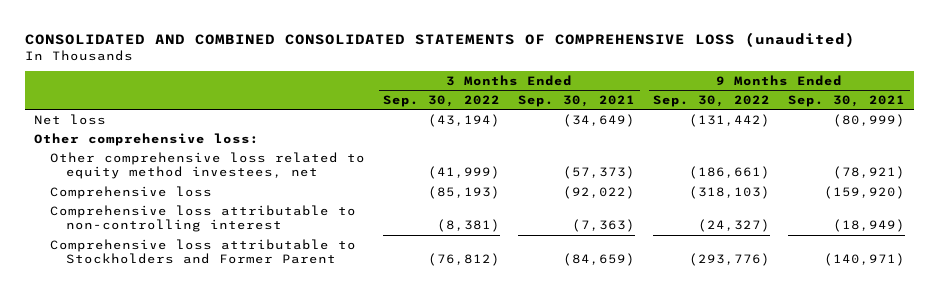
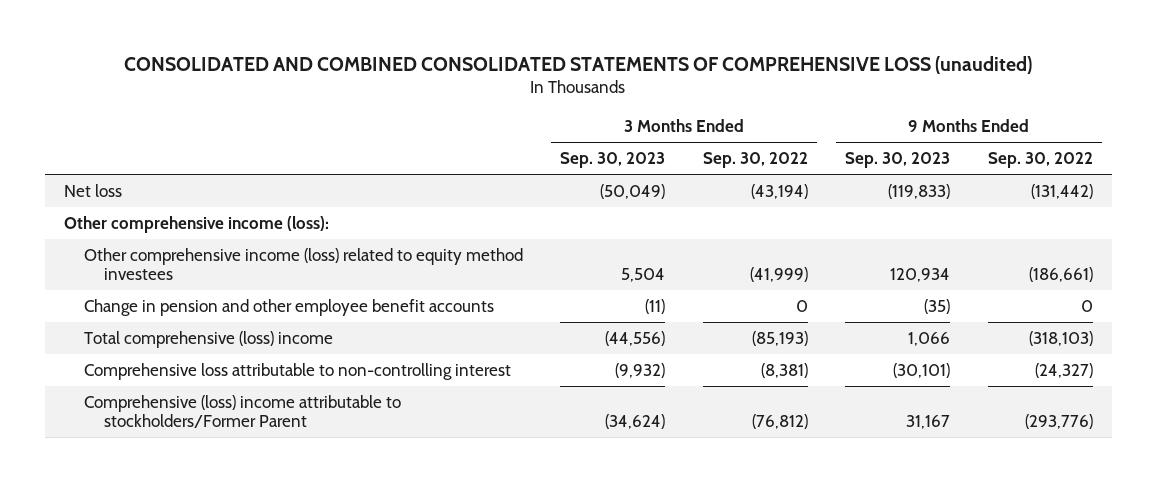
- | 3 Months Ended Sep. 30, 2022 | 3 Months Ended Sep. 30, 2021 | 9 Months Ended Sep. 30, 2022 | 9 Months Ended Sep. 30, 2021
+ | 3 Months Ended Sep. 30, 2023 | 3 Months Ended Sep. 30, 2022 | 9 Months Ended Sep. 30, 2023 | 9 Months Ended Sep. 30, 2022
- Other comprehensive loss:
- Other comprehensive loss related to equity method investees, net | (41,999) | (57,373) | (186,661) | (78,921)
- Comprehensive loss | (85,193) | (92,022) | (318,103) | (159,920)
+ Other comprehensive income (loss):
+ Other comprehensive income (loss) related to equity method investees | 5,504 | (41,999) | 120,934 | (186,661)
+ Change in pension and other employee benefit accounts | (11) | 0 | (35) | 0
+ Total comprehensive (loss) income | (44,556) | (85,193) | 1,066 | (318,103)
- Comprehensive loss attributable to Stockholders and Former Parent | (76,812) | (84,659) | (293,776) | (140,971)
+ Comprehensive (loss) income attributable to stockholders/Former Parent | (34,624) | (76,812) | 31,167 | (293,776)

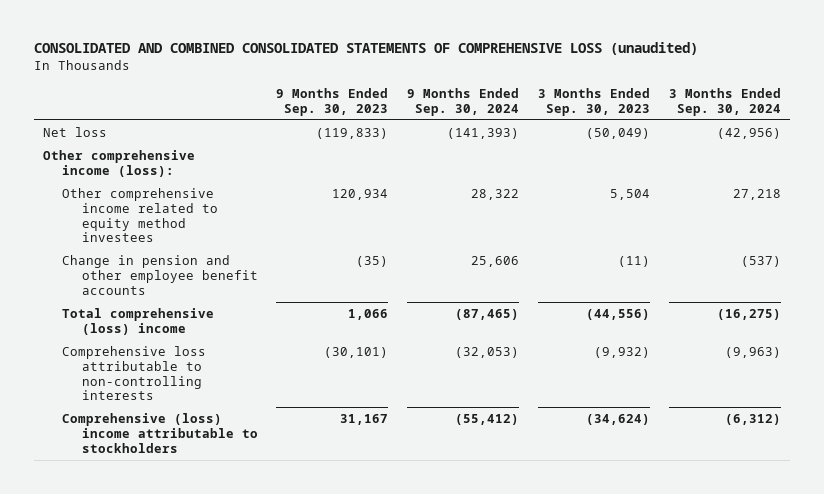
- | 3 Months Ended Sep. 30, 2023 | 3 Months Ended Sep. 30, 2022 | 9 Months Ended Sep. 30, 2023 | 9 Months Ended Sep. 30, 2022
+ | 9 Months Ended Sep. 30, 2023 | 9 Months Ended Sep. 30, 2024 | 3 Months Ended Sep. 30, 2023 | 3 Months Ended Sep. 30, 2024
- Other comprehensive income (loss) related to equity method investees | 5,504 | (41,999) | 120,934 | (186,661)
+ Other comprehensive income related to equity method investees | 120,934 | 28,322 | 5,504 | 27,218
- Comprehensive loss attributable to non-controlling interest | (9,932) | (8,381) | (30,101) | (24,327)
- Comprehensive (loss) income attributable to stockholders/Former Parent | (34,624) | (76,812) | 31,167 | (293,776)
+ Comprehensive loss attributable to non-controlling interests | (30,101) | (32,053) | (9,932) | (9,963)
+ Comprehensive (loss) income attributable to stockholders | 31,167 | (55,412) | (34,624) | (6,312)

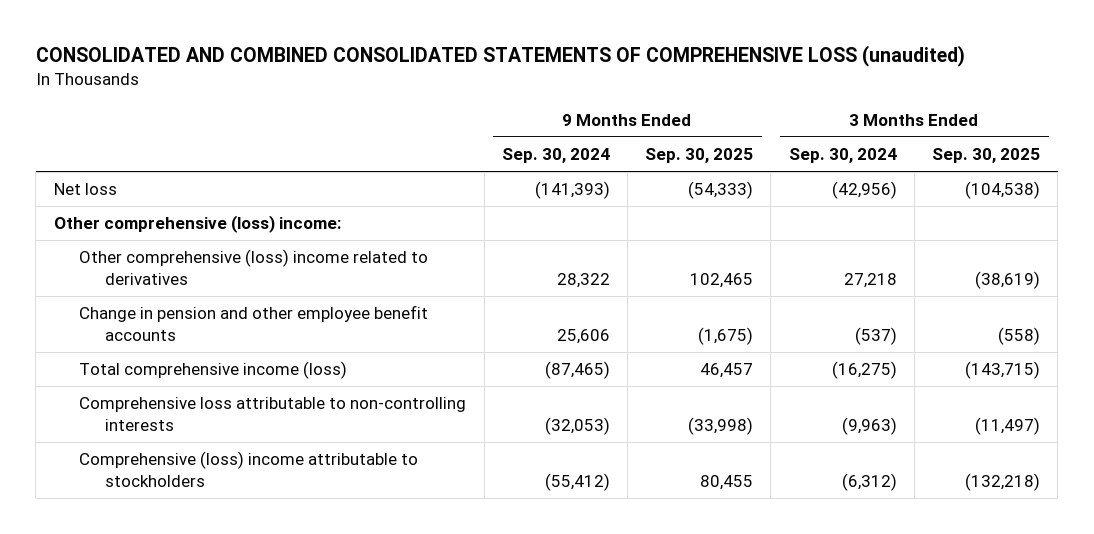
- | 9 Months Ended Sep. 30, 2023 | 9 Months Ended Sep. 30, 2024 | 3 Months Ended Sep. 30, 2023 | 3 Months Ended Sep. 30, 2024
+ | 9 Months Ended Sep. 30, 2024 | 9 Months Ended Sep. 30, 2025 | 3 Months Ended Sep. 30, 2024 | 3 Months Ended Sep. 30, 2025
- Other comprehensive income (loss):
- Other comprehensive income related to equity method investees | 120,934 | 28,322 | 5,504 | 27,218
+ Other comprehensive (loss) income:
+ Other comprehensive (loss) income related to derivatives | 28,322 | 102,465 | 27,218 | (38,619)
- Total comprehensive (loss) income | 1,066 | (87,465) | (44,556) | (16,275)
+ Total comprehensive income (loss) | (87,465) | 46,457 | (16,275) | (143,715)

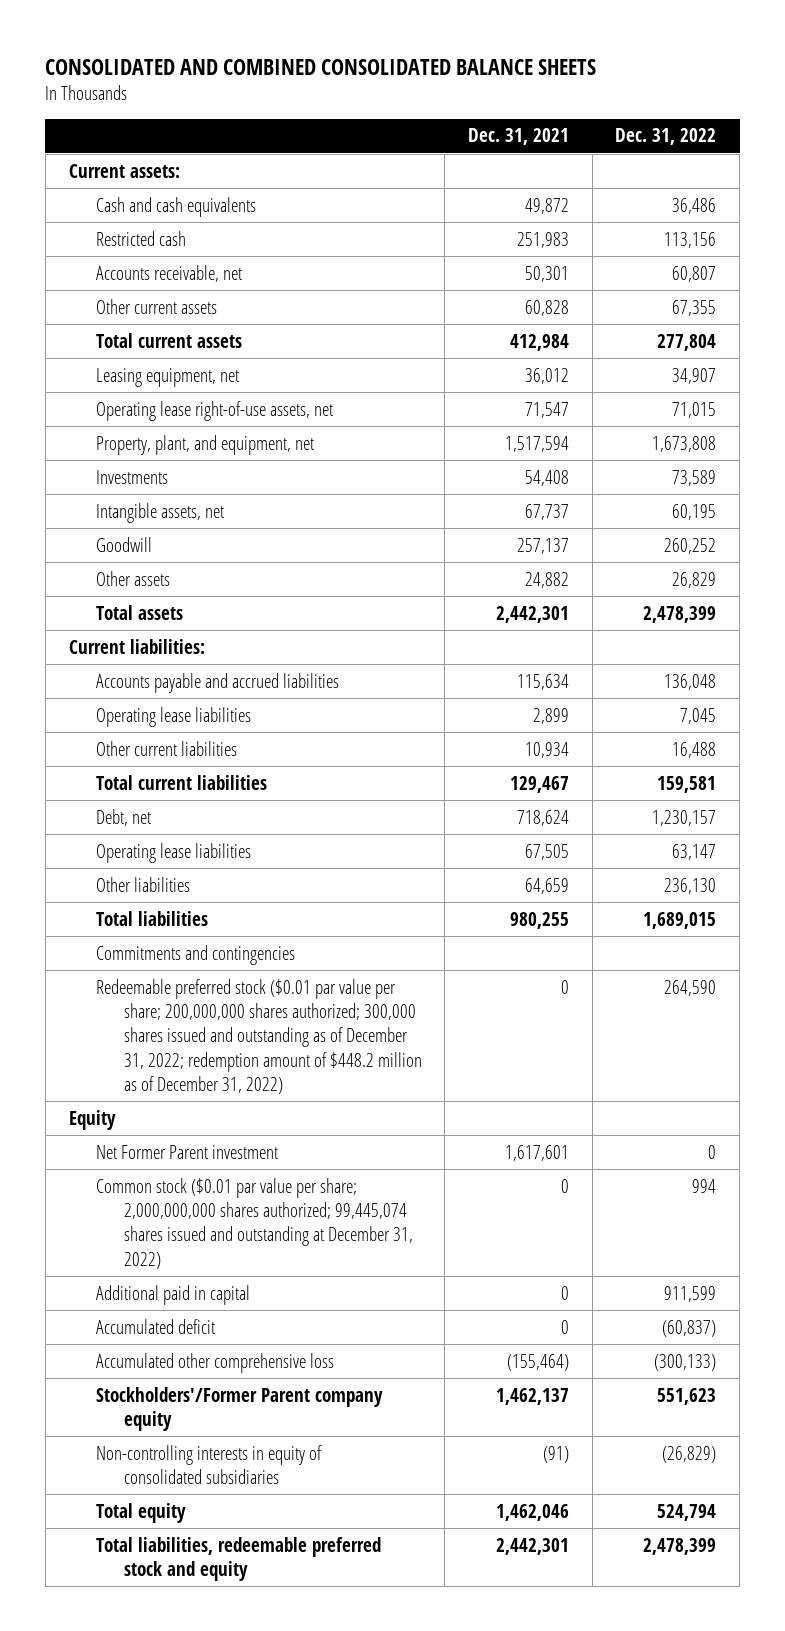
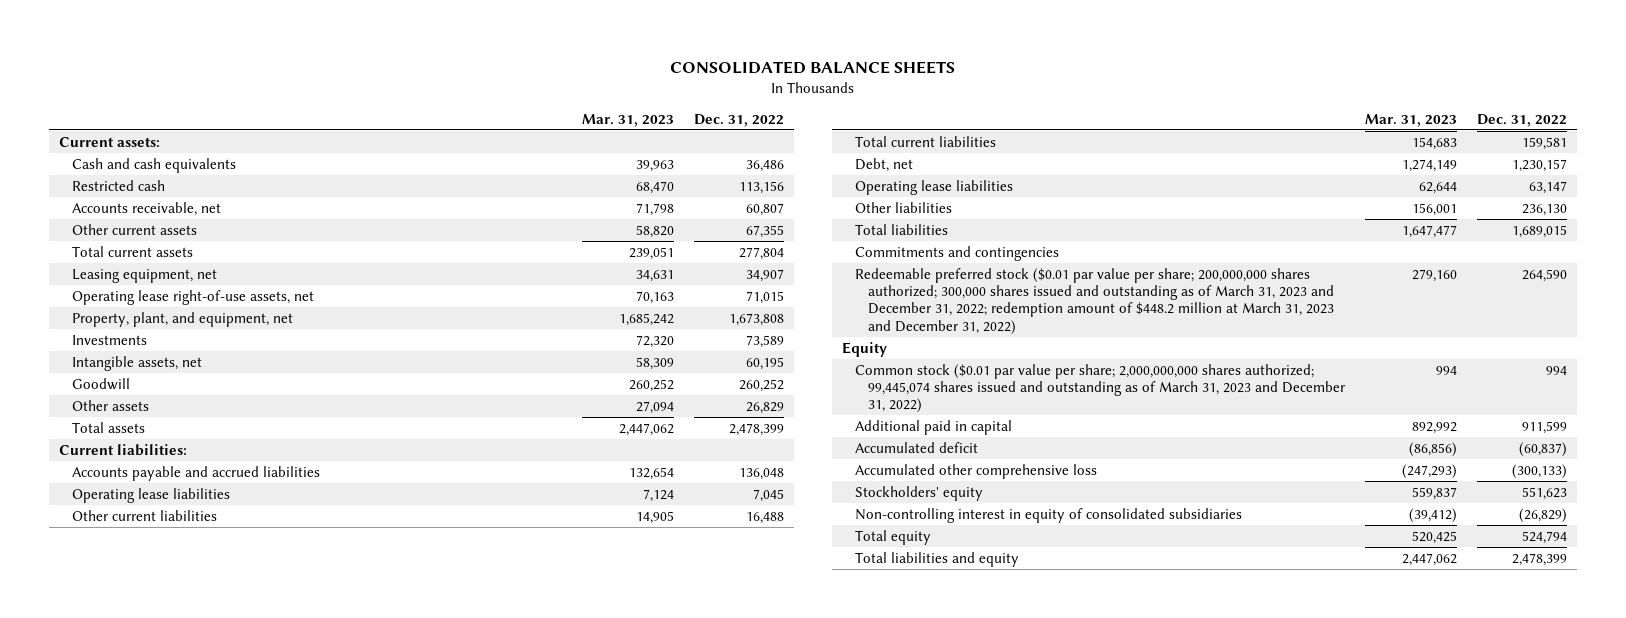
- CONSOLIDATED AND COMBINED CONSOLIDATED BALANCE SHEETS
+ CONSOLIDATED BALANCE SHEETS
- | Dec. 31, 2021 | Dec. 31, 2022
+ | Mar. 31, 2023 | Dec. 31, 2022
- Redeemable preferred stock ($0.01 par value per share; 200,000,000 shares authorized; 300,000 shares issued and outstanding as of December 31, 2022; redemption amount of $448.2 million as of December 31, 2022) | 0 | 264,590
+ Redeemable preferred stock ($0.01 par value per share; 200,000,000 shares authorized; 300,000 shares issued and outstanding as of March 31, 2023 and December 31, 2022; redemption amount of $448.2 million at March 31, 2023 and December 31, 2022) | 279,160 | 264,590
- Net Former Parent investment | 1,617,601 | 0
- Common stock ($0.01 par value per share; 2,000,000,000 shares authorized; 99,445,074 shares issued and outstanding at December 31, 2022) | 0 | 994
+ Common stock ($0.01 par value per share; 2,000,000,000 shares authorized; 99,445,074 shares issued and outstanding as of March 31, 2023 and December 31, 2022) | 994 | 994
- Stockholders'/Former Parent company equity | 1,462,137 | 551,623
- Non-controlling interests in equity of consolidated subsidiaries | (91) | (26,829)
+ Stockholders' equity | 559,837 | 551,623
+ Non-controlling interest in equity of consolidated subsidiaries | (39,412) | (26,829)
- Total liabilities, redeemable preferred stock and equity | 2,442,301 | 2,478,399
+ Total liabilities and equity | 2,447,062 | 2,478,399

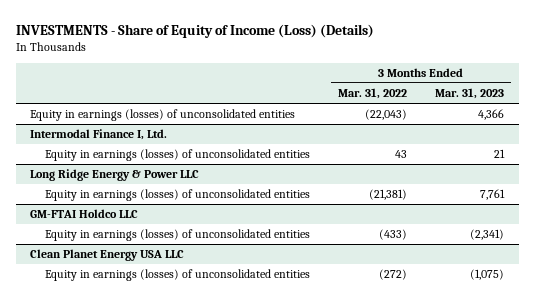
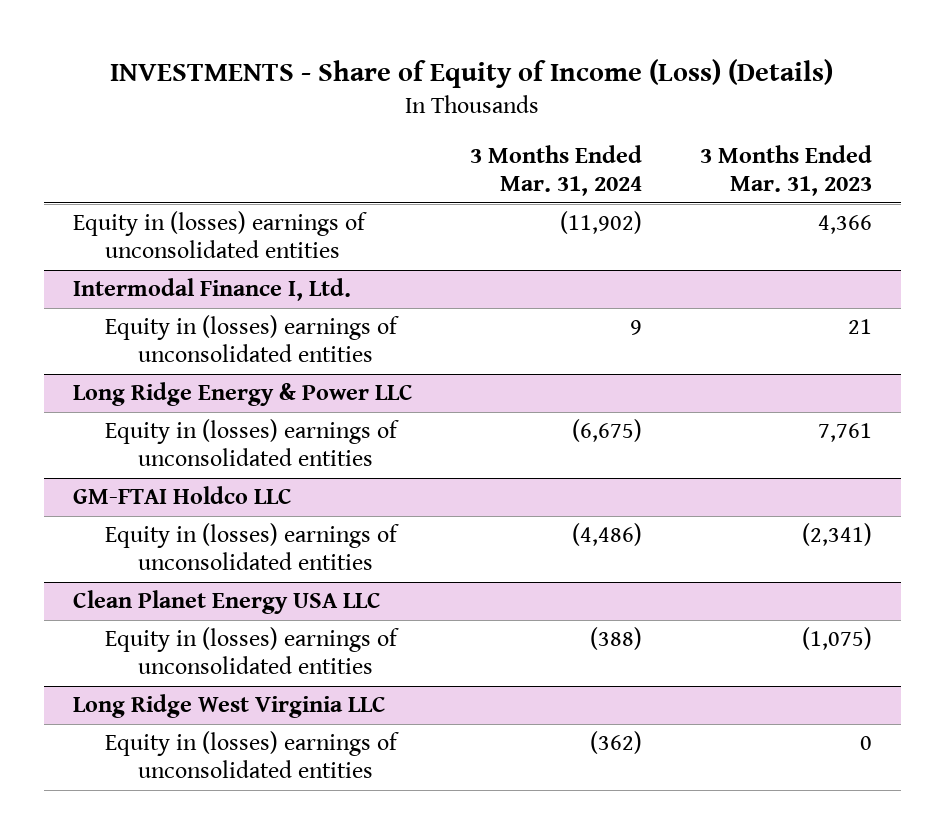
- | 3 Months Ended Mar. 31, 2022 | 3 Months Ended Mar. 31, 2023
+ | 3 Months Ended Mar. 31, 2024 | 3 Months Ended Mar. 31, 2023
- Equity in earnings (losses) of unconsolidated entities | (22,043) | 4,366
+ Equity in (losses) earnings of unconsolidated entities | (11,902) | 4,366
@ Intermodal Finance I, Ltd.
- Equity in earnings (losses) of unconsolidated entities | 43 | 21
+ Equity in (losses) earnings of unconsolidated entities | 9 | 21
@ Long Ridge Energy & Power LLC
- Equity in earnings (losses) of unconsolidated entities | (21,381) | 7,761
+ Equity in (losses) earnings of unconsolidated entities | (6,675) | 7,761
@ GM-FTAI Holdco LLC
- Equity in earnings (losses) of unconsolidated entities | (433) | (2,341)
+ Equity in (losses) earnings of unconsolidated entities | (4,486) | (2,341)
@ Clean Planet Energy USA LLC
- Equity in earnings (losses) of unconsolidated entities | (272) | (1,075)
+ Equity in (losses) earnings of unconsolidated entities | (388) | (1,075)
+ Long Ridge West Virginia LLC
+ Equity in (losses) earnings of unconsolidated entities | (362) | 0

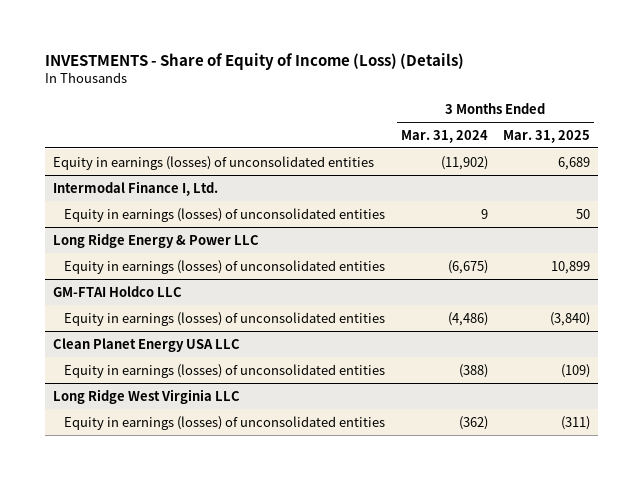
- | 3 Months Ended Mar. 31, 2024 | 3 Months Ended Mar. 31, 2023
+ | 3 Months Ended Mar. 31, 2024 | 3 Months Ended Mar. 31, 2025
- Equity in (losses) earnings of unconsolidated entities | (11,902) | 4,366
+ Equity in earnings (losses) of unconsolidated entities | (11,902) | 6,689
@ Intermodal Finance I, Ltd.
- Equity in (losses) earnings of unconsolidated entities | 9 | 21
+ Equity in earnings (losses) of unconsolidated entities | 9 | 50
@ Long Ridge Energy & Power LLC
- Equity in (losses) earnings of unconsolidated entities | (6,675) | 7,761
+ Equity in earnings (losses) of unconsolidated entities | (6,675) | 10,899
@ GM-FTAI Holdco LLC
- Equity in (losses) earnings of unconsolidated entities | (4,486) | (2,341)
+ Equity in earnings (losses) of unconsolidated entities | (4,486) | (3,840)
@ Clean Planet Energy USA LLC
- Equity in (losses) earnings of unconsolidated entities | (388) | (1,075)
+ Equity in earnings (losses) of unconsolidated entities | (388) | (109)
@ Long Ridge West Virginia LLC
- Equity in (losses) earnings of unconsolidated entities | (362) | 0
+ Equity in earnings (losses) of unconsolidated entities | (362) | (311)

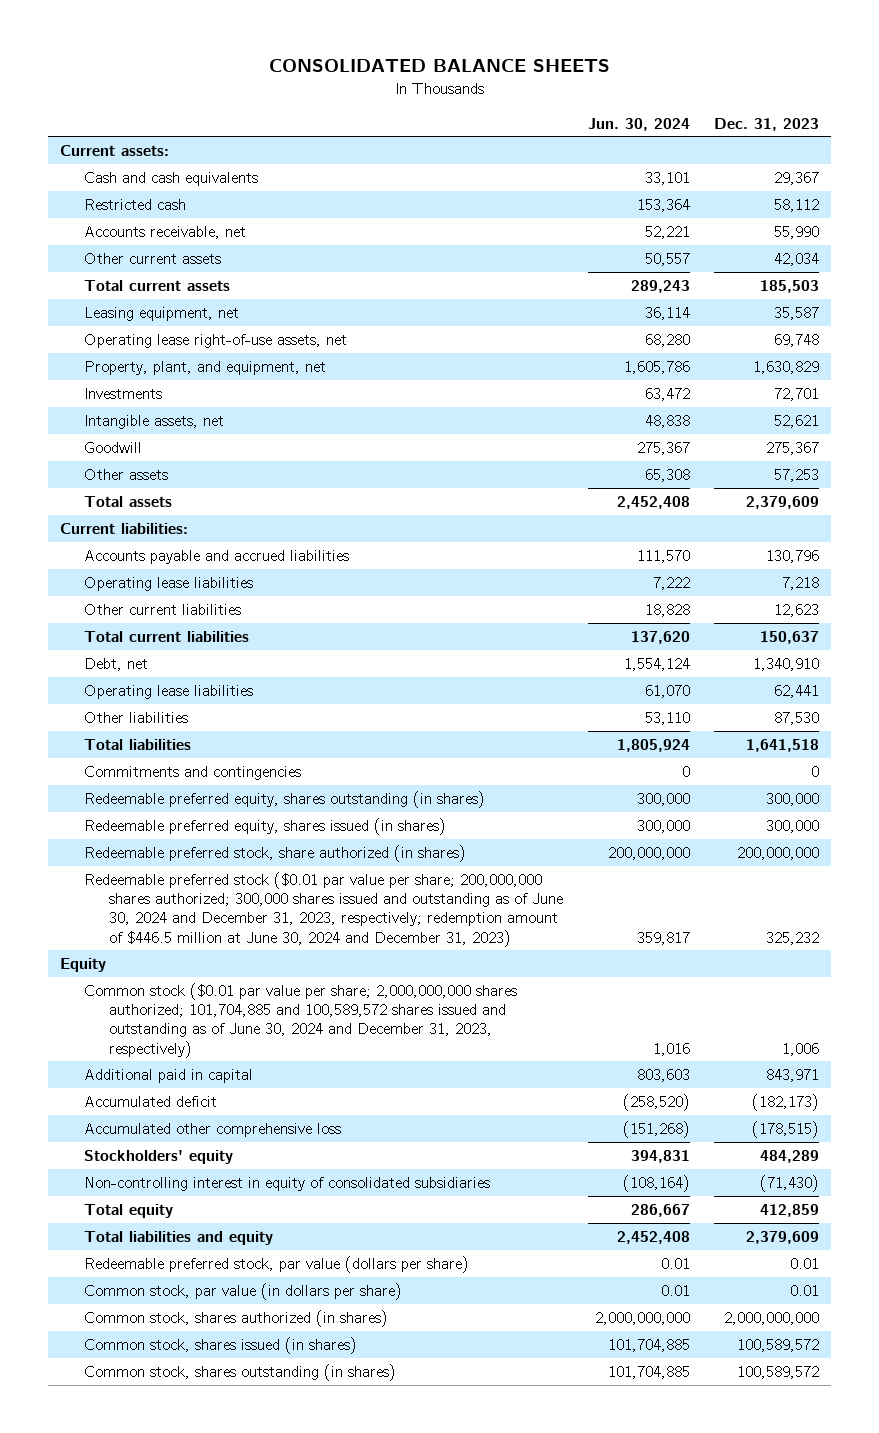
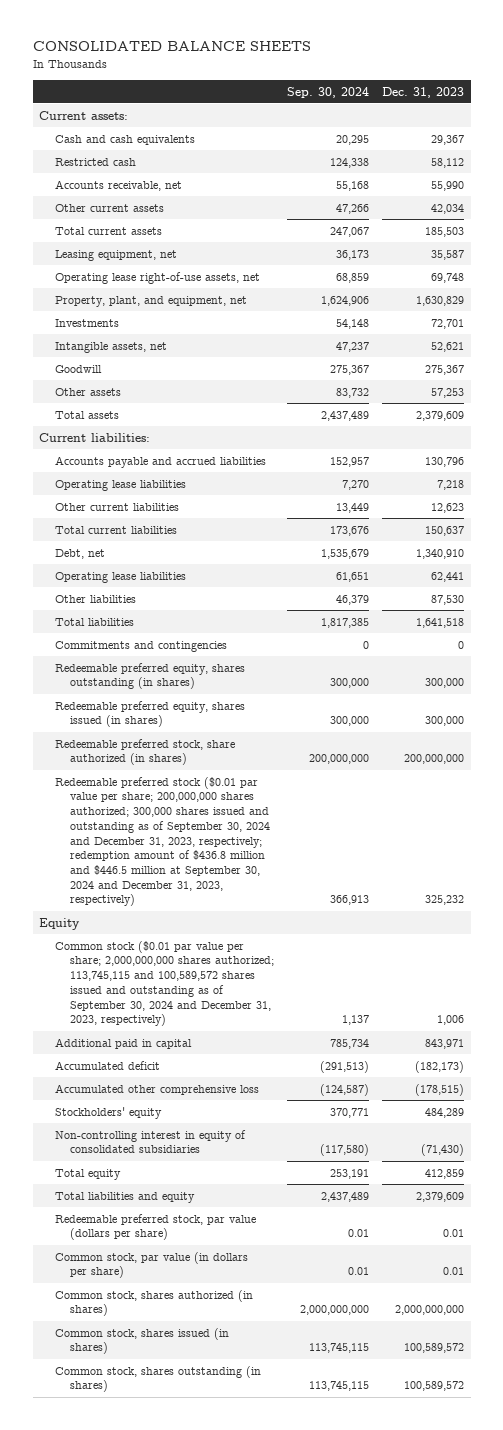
- | Jun. 30, 2024 | Dec. 31, 2023
+ | Sep. 30, 2024 | Dec. 31, 2023
- Redeemable preferred stock ($0.01 par value per share; 200,000,000 shares authorized; 300,000 shares issued and outstanding as of June 30, 2024 and December 31, 2023, respectively; redemption amount of $446.5 million at June 30, 2024 and December 31, 2023) | 359,817 | 325,232
+ Redeemable preferred stock ($0.01 par value per share; 200,000,000 shares authorized; 300,000 shares issued and outstanding as of September 30, 2024 and December 31, 2023, respectively; redemption amount of $436.8 million and $446.5 million at September 30, 2024 and December 31, 2023, respectively) | 366,913 | 325,232
- Common stock ($0.01 par value per share; 2,000,000,000 shares authorized; 101,704,885 and 100,589,572 shares issued and outstanding as of June 30, 2024 and December 31, 2023, respectively) | 1,016 | 1,006
+ Common stock ($0.01 par value per share; 2,000,000,000 shares authorized; 113,745,115 and 100,589,572 shares issued and outstanding as of September 30, 2024 and December 31, 2023, respectively) | 1,137 | 1,006

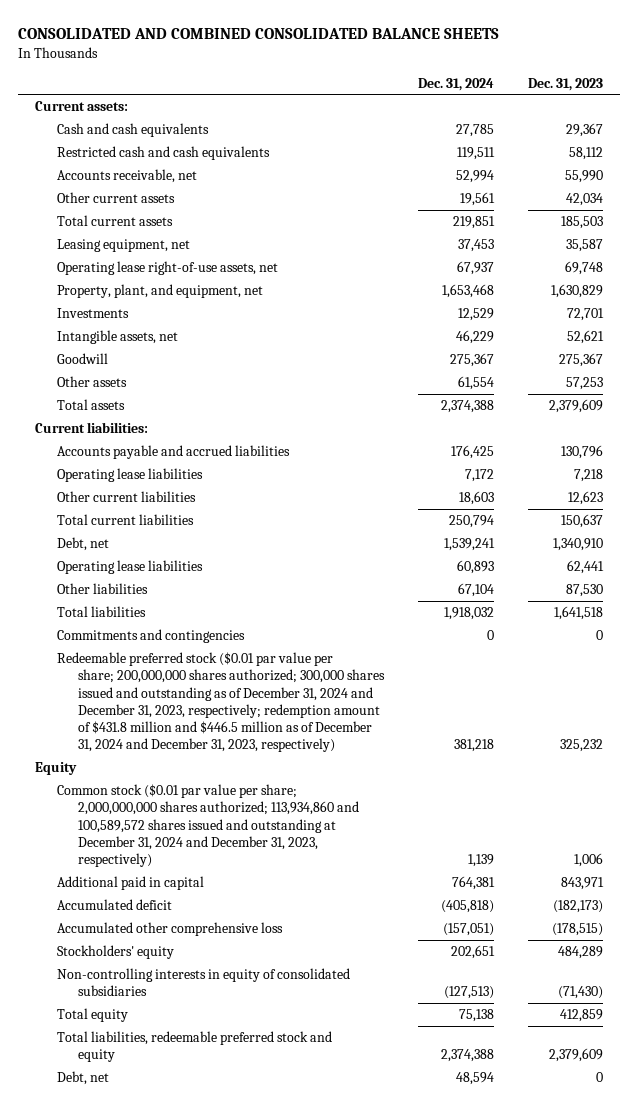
- CONSOLIDATED BALANCE SHEETS
+ CONSOLIDATED AND COMBINED CONSOLIDATED BALANCE SHEETS
- | Sep. 30, 2024 | Dec. 31, 2023
+ | Dec. 31, 2024 | Dec. 31, 2023
- Restricted cash | 124,338 | 58,112
+ Restricted cash and cash equivalents | 119,511 | 58,112
- Redeemable preferred equity, shares outstanding (in shares) | 300,000 | 300,000
- Redeemable preferred equity, shares issued (in shares) | 300,000 | 300,000
- Redeemable preferred stock, share authorized (in shares) | 200,000,000 | 200,000,000
- Redeemable preferred stock ($0.01 par value per share; 200,000,000 shares authorized; 300,000 shares issued and outstanding as of September 30, 2024 and December 31, 2023, respectively; redemption amount of $436.8 million and $446.5 million at September 30, 2024 and December 31, 2023, respectively) | 366,913 | 325,232
+ Redeemable preferred stock ($0.01 par value per share; 200,000,000 shares authorized; 300,000 shares issued and outstanding as of December 31, 2024 and December 31, 2023, respectively; redemption amount of $431.8 million and $446.5 million as of December 31, 2024 and December 31, 2023, respectively) | 381,218 | 325,232
- Common stock ($0.01 par value per share; 2,000,000,000 shares authorized; 113,745,115 and 100,589,572 shares issued and outstanding as of September 30, 2024 and December 31, 2023, respectively) | 1,137 | 1,006
+ Common stock ($0.01 par value per share; 2,000,000,000 shares authorized; 113,934,860 and 100,589,572 shares issued and outstanding at December 31, 2024 and December 31, 2023, respectively) | 1,139 | 1,006
- Non-controlling interest in equity of consolidated subsidiaries | (117,580) | (71,430)
+ Non-controlling interests in equity of consolidated subsidiaries | (127,513) | (71,430)
- Total liabilities and equity | 2,437,489 | 2,379,609
- Redeemable preferred stock, par value (dollars per share) | 0.01 | 0.01
- Common stock, par value (in dollars per share) | 0.01 | 0.01
- Common stock, shares authorized (in shares) | 2,000,000,000 | 2,000,000,000
- Common stock, shares issued (in shares) | 113,745,115 | 100,589,572
- Common stock, shares outstanding (in shares) | 113,745,115 | 100,589,572
+ Total liabilities, redeemable preferred stock and equity | 2,374,388 | 2,379,609
+ Debt, net | 48,594 | 0

